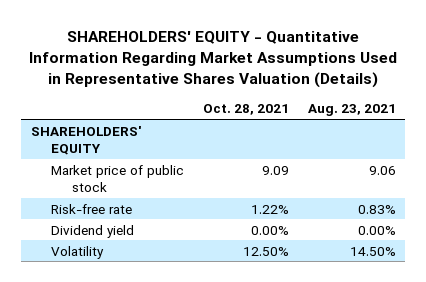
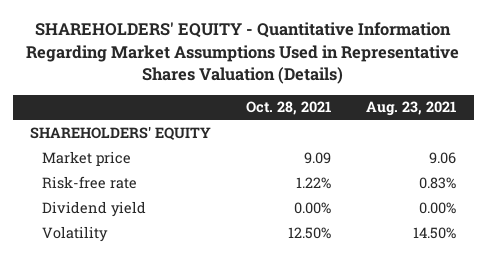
- Market price of public stock | 9.09 | 9.06
+ Market price | 9.09 | 9.06

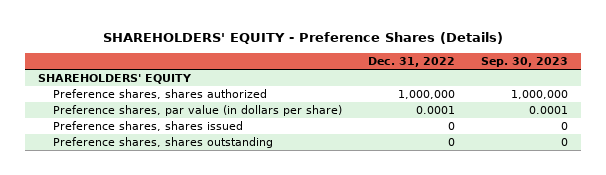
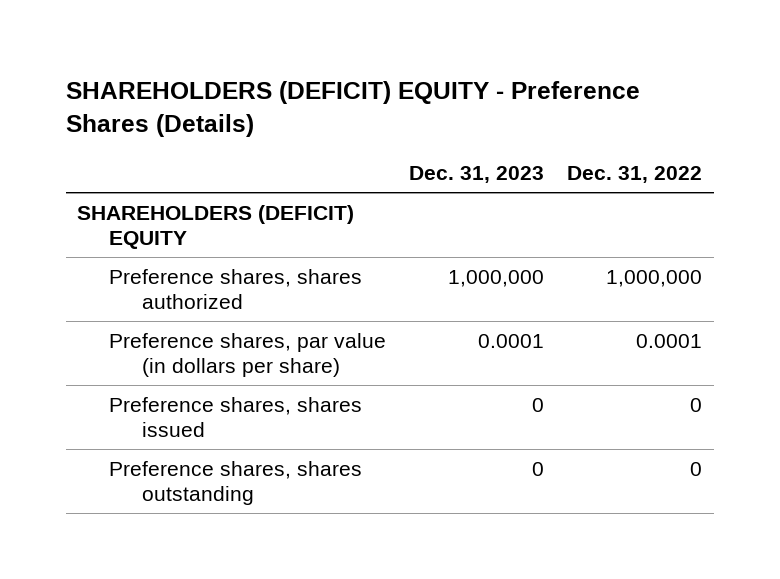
- SHAREHOLDERS' EQUITY - Preference Shares (Details)
+ SHAREHOLDERS (DEFICIT) EQUITY - Preference Shares (Details)
- | Dec. 31, 2022 | Sep. 30, 2023
+ | Dec. 31, 2023 | Dec. 31, 2022
- SHAREHOLDERS' EQUITY
+ SHAREHOLDERS (DEFICIT) EQUITY

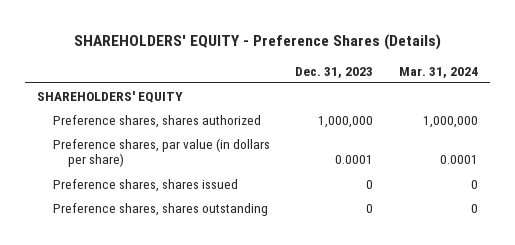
- SHAREHOLDERS (DEFICIT) EQUITY - Preference Shares (Details)
+ SHAREHOLDERS' EQUITY - Preference Shares (Details)
- | Dec. 31, 2023 | Dec. 31, 2022
+ | Dec. 31, 2023 | Mar. 31, 2024
- SHAREHOLDERS (DEFICIT) EQUITY
+ SHAREHOLDERS' EQUITY

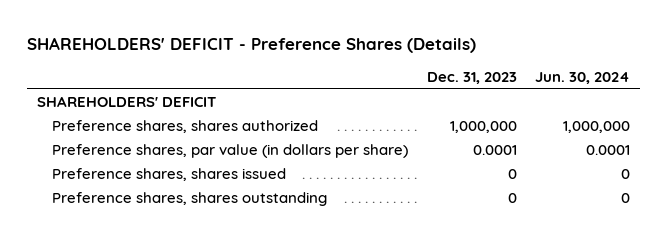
- SHAREHOLDERS' EQUITY - Preference Shares (Details)
+ SHAREHOLDERS' DEFICIT - Preference Shares (Details)
- | Dec. 31, 2023 | Mar. 31, 2024
+ | Dec. 31, 2023 | Jun. 30, 2024
- SHAREHOLDERS' EQUITY
+ SHAREHOLDERS' DEFICIT

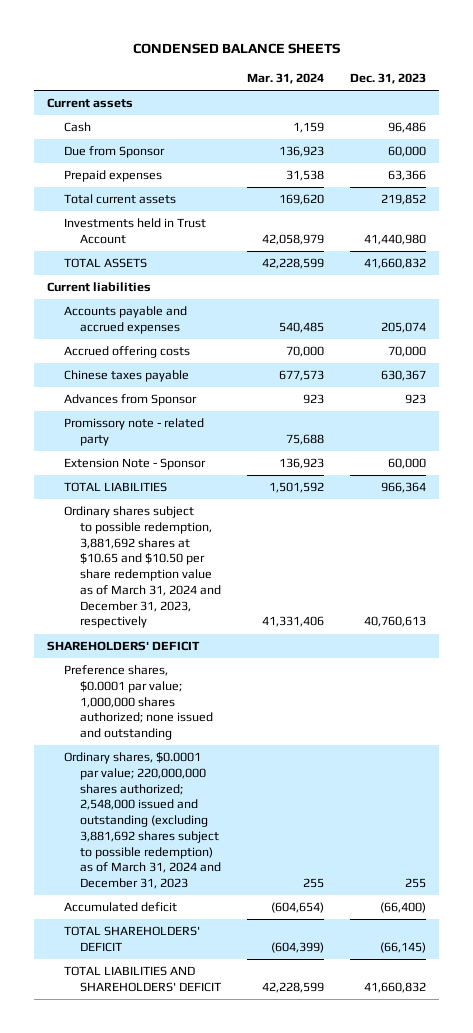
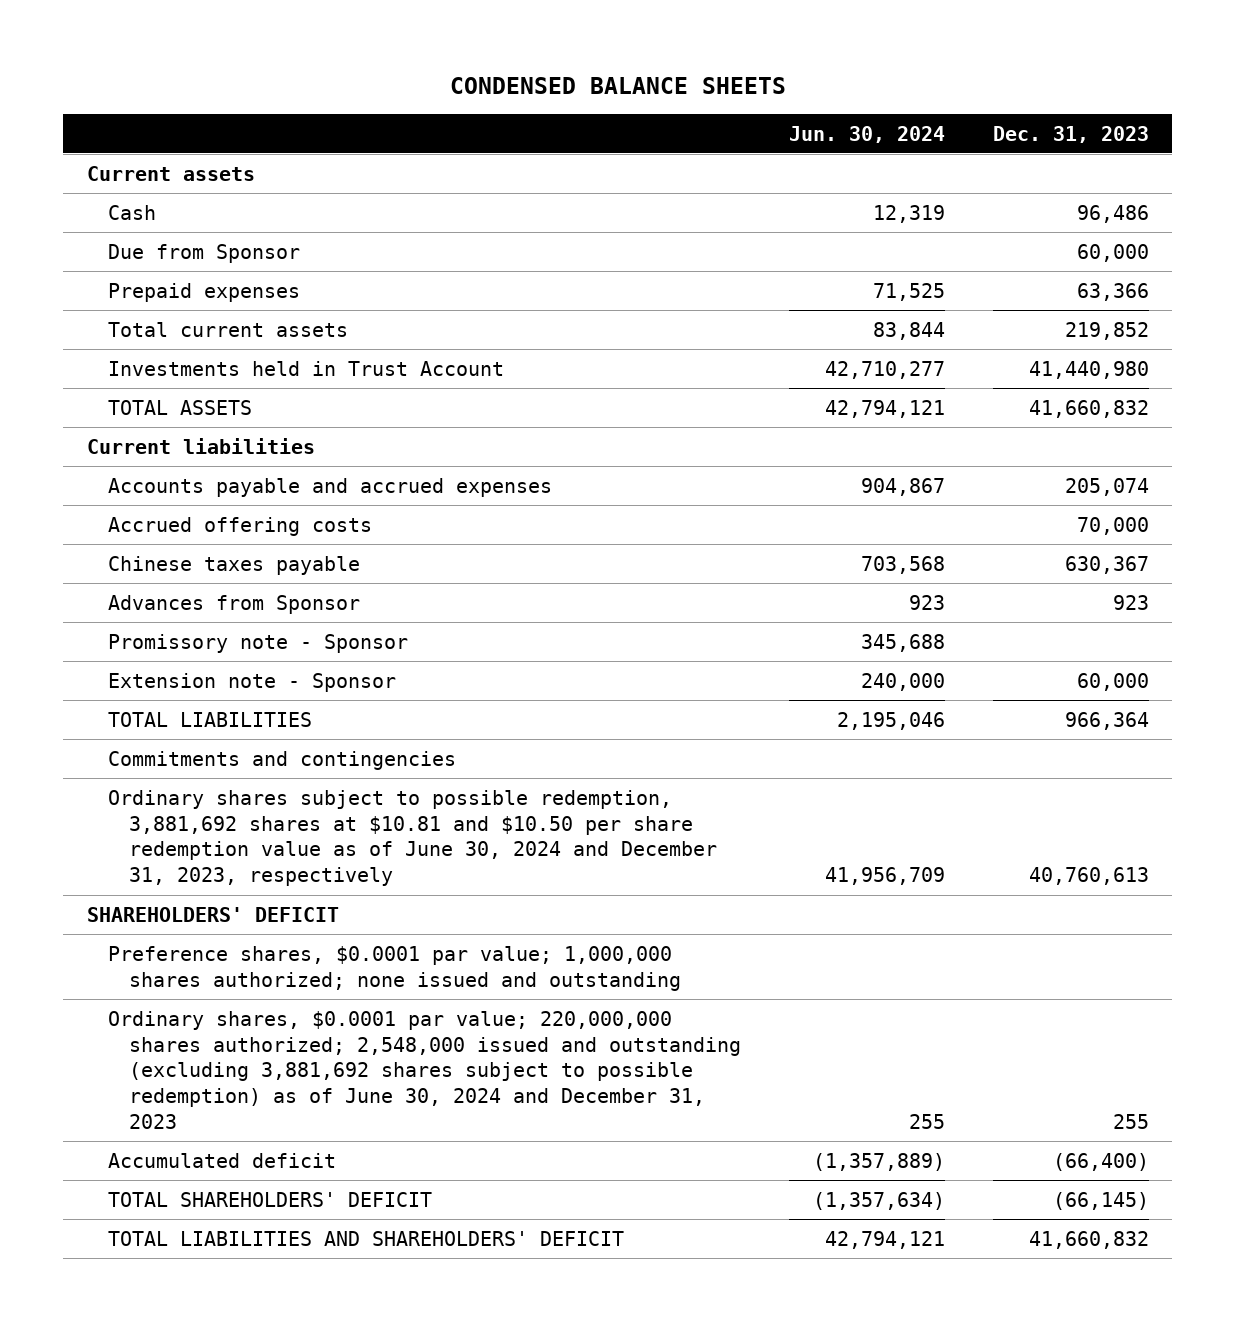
- | Mar. 31, 2024 | Dec. 31, 2023
+ | Jun. 30, 2024 | Dec. 31, 2023
- Promissory note - related party | 75,688 |
- Extension Note - Sponsor | 136,923 | 60,000
+ Promissory note - Sponsor | 345,688 |
+ Extension note - Sponsor | 240,000 | 60,000
- Ordinary shares subject to possible redemption, 3,881,692 shares at $10.65 and $10.50 per share redemption value as of March 31, 2024 and December 31, 2023, respectively | 41,331,406 | 40,760,613
+ Commitments and contingencies
+ Ordinary shares subject to possible redemption, 3,881,692 shares at $10.81 and $10.50 per share redemption value as of June 30, 2024 and December 31, 2023, respectively | 41,956,709 | 40,760,613
- Ordinary shares, $0.0001 par value; 220,000,000 shares authorized; 2,548,000 issued and outstanding (excluding 3,881,692 shares subject to possible redemption) as of March 31, 2024 and December 31, 2023 | 255 | 255
+ Ordinary shares, $0.0001 par value; 220,000,000 shares authorized; 2,548,000 issued and outstanding (excluding 3,881,692 shares subject to possible redemption) as of June 30, 2024 and December 31, 2023 | 255 | 255

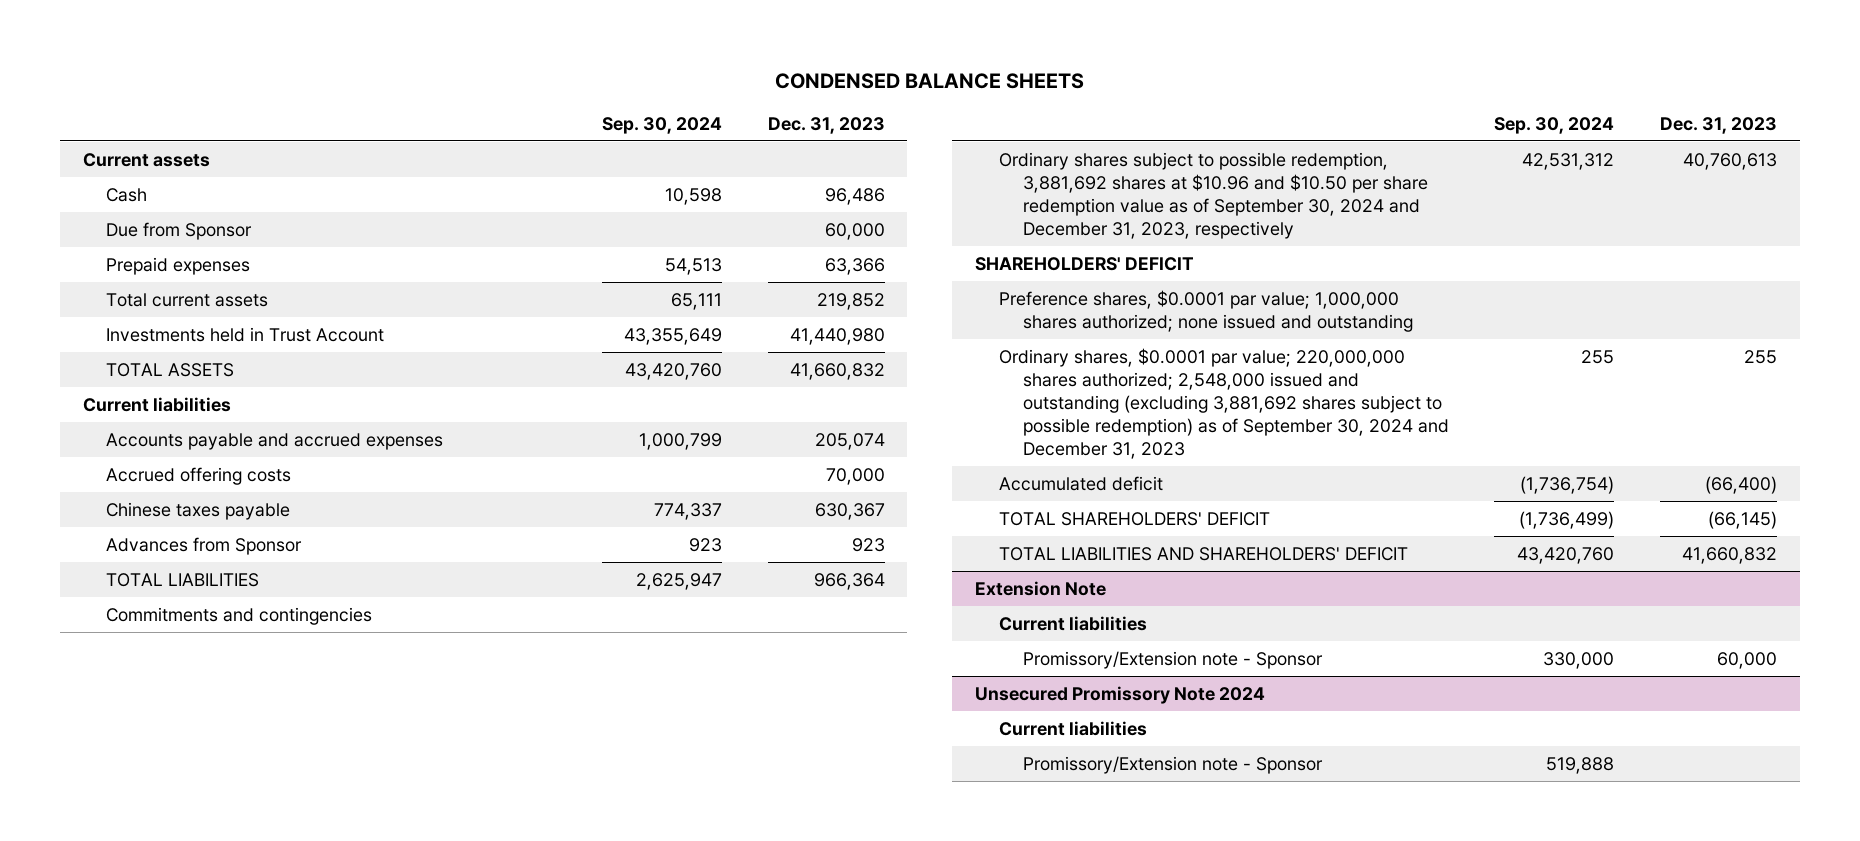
- | Jun. 30, 2024 | Dec. 31, 2023
+ | Sep. 30, 2024 | Dec. 31, 2023
- Promissory note - Sponsor | 345,688 |
- Extension note - Sponsor | 240,000 | 60,000
- Ordinary shares subject to possible redemption, 3,881,692 shares at $10.81 and $10.50 per share redemption value as of June 30, 2024 and December 31, 2023, respectively | 41,956,709 | 40,760,613
+ Ordinary shares subject to possible redemption, 3,881,692 shares at $10.96 and $10.50 per share redemption value as of September 30, 2024 and December 31, 2023, respectively | 42,531,312 | 40,760,613
- Ordinary shares, $0.0001 par value; 220,000,000 shares authorized; 2,548,000 issued and outstanding (excluding 3,881,692 shares subject to possible redemption) as of June 30, 2024 and December 31, 2023 | 255 | 255
+ Ordinary shares, $0.0001 par value; 220,000,000 shares authorized; 2,548,000 issued and outstanding (excluding 3,881,692 shares subject to possible redemption) as of September 30, 2024 and December 31, 2023 | 255 | 255
+ Extension Note
+ Current liabilities
+ Promissory/Extension note - Sponsor | 330,000 | 60,000
+ Unsecured Promissory Note 2024
+ Current liabilities
+ Promissory/Extension note - Sponsor | 519,888 |

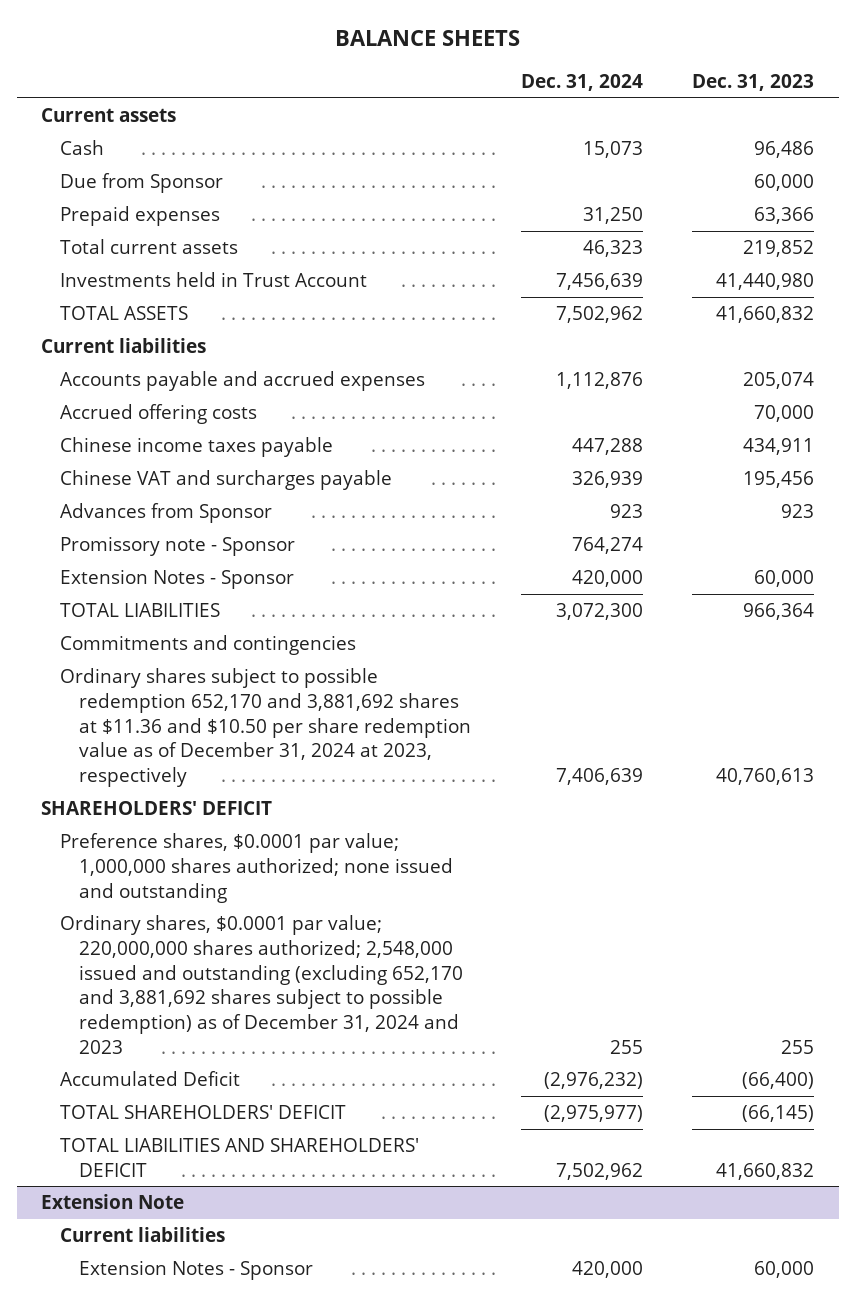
- CONDENSED BALANCE SHEETS
+ BALANCE SHEETS
- | Sep. 30, 2024 | Dec. 31, 2023
+ | Dec. 31, 2024 | Dec. 31, 2023
- Chinese taxes payable | 774,337 | 630,367
+ Chinese income taxes payable | 447,288 | 434,911
+ Chinese VAT and surcharges payable | 326,939 | 195,456
+ Promissory note - Sponsor | 764,274 |
+ Extension Notes - Sponsor | 420,000 | 60,000
- Ordinary shares subject to possible redemption, 3,881,692 shares at $10.96 and $10.50 per share redemption value as of September 30, 2024 and December 31, 2023, respectively | 42,531,312 | 40,760,613
+ Ordinary shares subject to possible redemption 652,170 and 3,881,692 shares at $11.36 and $10.50 per share redemption value as of December 31, 2024 at 2023, respectively | 7,406,639 | 40,760,613
- Ordinary shares, $0.0001 par value; 220,000,000 shares authorized; 2,548,000 issued and outstanding (excluding 3,881,692 shares subject to possible redemption) as of September 30, 2024 and December 31, 2023 | 255 | 255
- Accumulated deficit | (1,736,754) | (66,400)
+ Ordinary shares, $0.0001 par value; 220,000,000 shares authorized; 2,548,000 issued and outstanding (excluding 652,170 and 3,881,692 shares subject to possible redemption) as of December 31, 2024 and 2023 | 255 | 255
+ Accumulated Deficit | (2,976,232) | (66,400)
@ Extension Note
- Promissory/Extension note - Sponsor | 330,000 | 60,000
- Unsecured Promissory Note 2024
- Current liabilities
- Promissory/Extension note - Sponsor | 519,888 |
@ Extension Note
+ Extension Notes - Sponsor | 420,000 | 60,000

